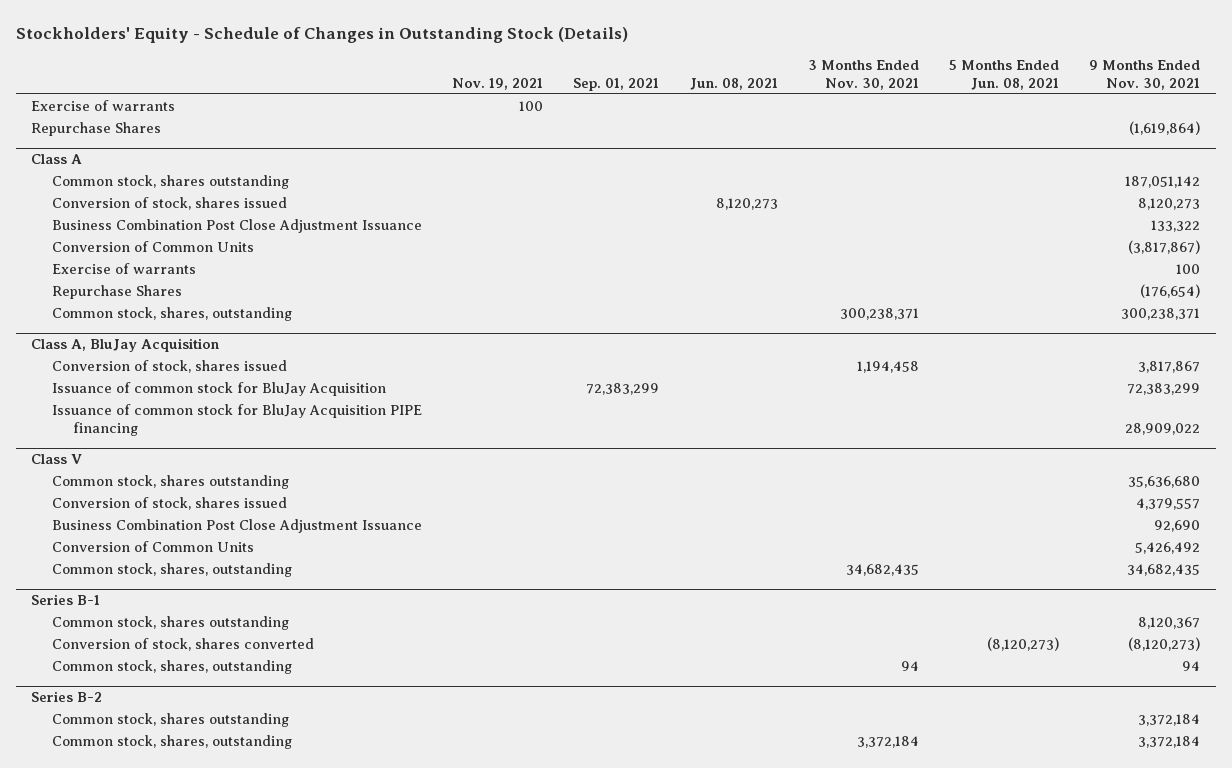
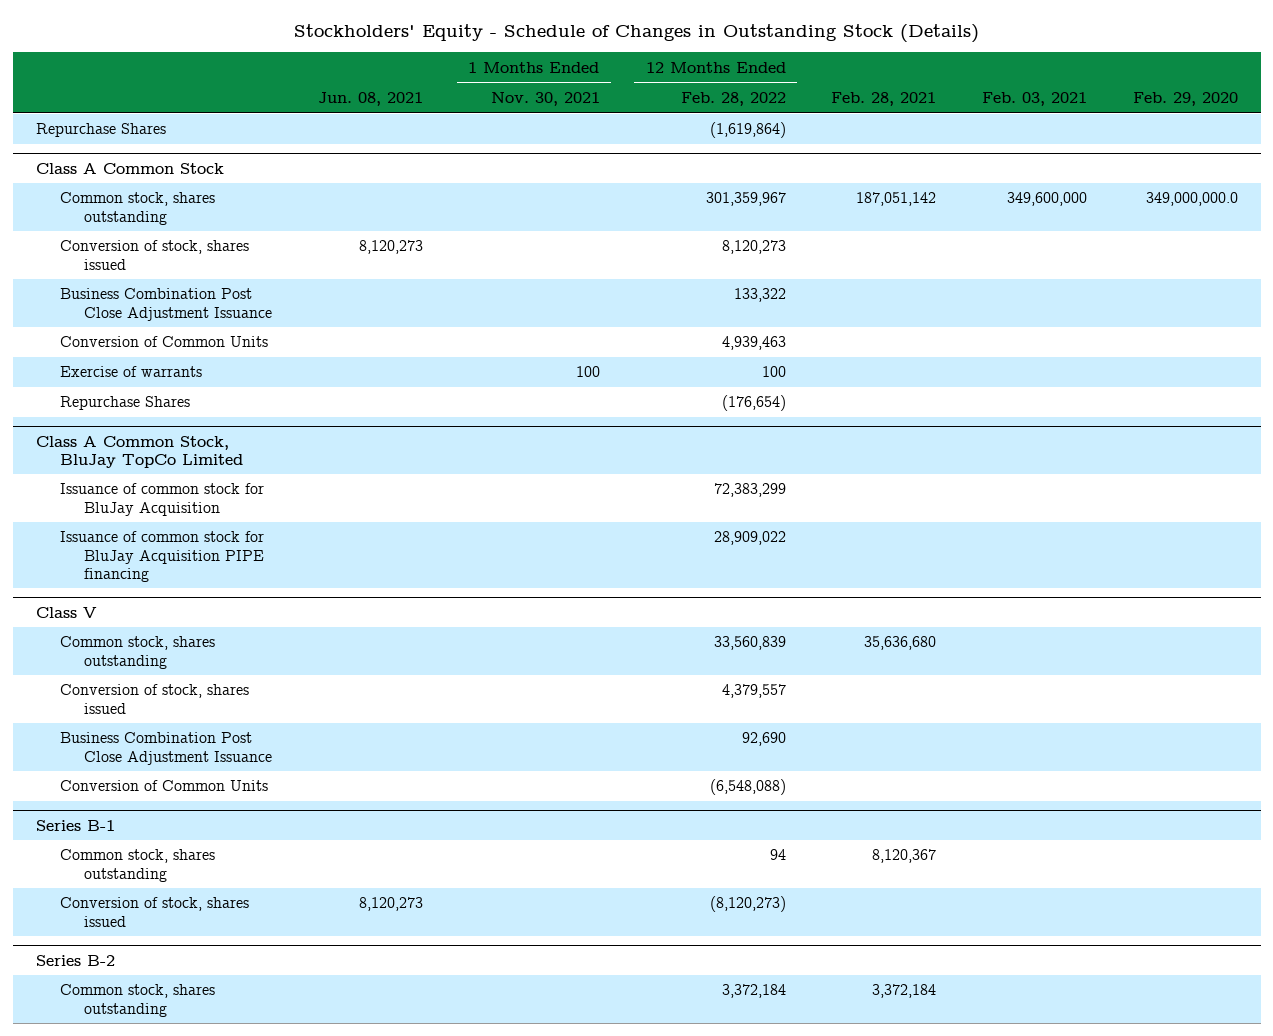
- | Nov. 19, 2021 | Sep. 01, 2021 | Jun. 08, 2021 | 3 Months Ended Nov. 30, 2021 | 5 Months Ended Jun. 08, 2021 | 9 Months Ended Nov. 30, 2021
+ | Jun. 08, 2021 | 1 Months Ended Nov. 30, 2021 | 12 Months Ended Feb. 28, 2022 | Feb. 28, 2021 | Feb. 03, 2021 | Feb. 29, 2020
- Exercise of warrants | 100 | | | | |
- Class A
+ Class A Common Stock
- Common stock, shares, outstanding | | | | 300,238,371 | | 300,238,371
- Class A, BluJay Acquisition
- Conversion of stock, shares issued | | | | 1,194,458 | | 3,817,867
- Issuance of common stock for BluJay Acquisition | | 72,383,299 | | | | 72,383,299
- Issuance of common stock for BluJay Acquisition PIPE financing | | | | | | 28,909,022
+ Class A Common Stock, BluJay TopCo Limited
+ Issuance of common stock for BluJay Acquisition | | | 72,383,299 | | |
+ Issuance of common stock for BluJay Acquisition PIPE financing | | | 28,909,022 | | |
@ Class V
- Common stock, shares, outstanding | | | | 34,682,435 | | 34,682,435
@ Series B-1
- Conversion of stock, shares converted | | | | | (8,120,273) | (8,120,273)
- Common stock, shares, outstanding | | | | 94 | | 94
+ Conversion of stock, shares issued | 8,120,273 | | (8,120,273) | | |
@ Series B-2
- Common stock, shares, outstanding | | | | 3,372,184 | | 3,372,184

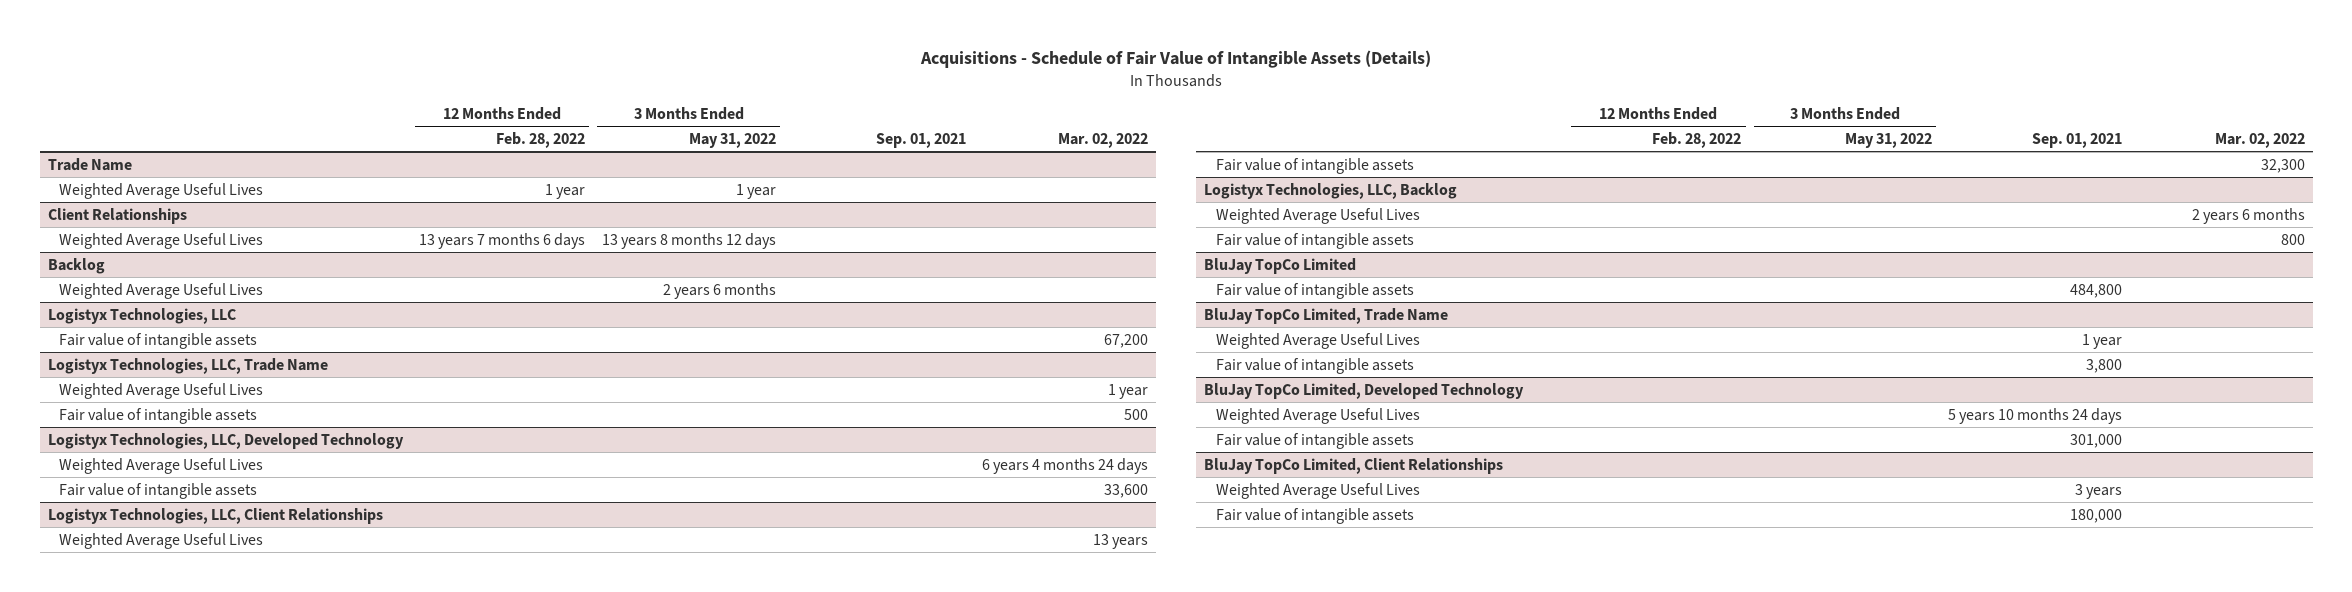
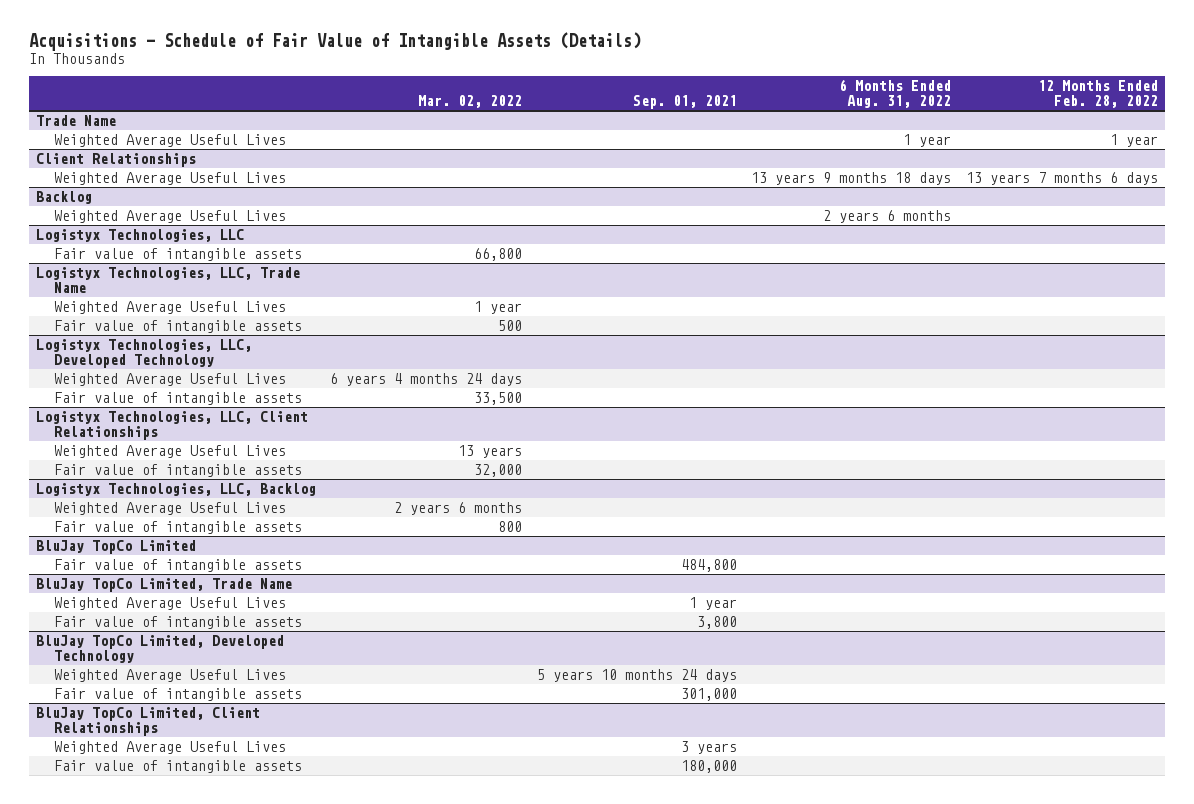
- | 12 Months Ended Feb. 28, 2022 | 3 Months Ended May 31, 2022 | Sep. 01, 2021 | Mar. 02, 2022
+ | Mar. 02, 2022 | Sep. 01, 2021 | 6 Months Ended Aug. 31, 2022 | 12 Months Ended Feb. 28, 2022
@ Logistyx Technologies, LLC
- Fair value of intangible assets | | | | 67,200
+ Fair value of intangible assets | 66,800 | | |
@ Logistyx Technologies, LLC, Developed Technology
- Fair value of intangible assets | | | | 33,600
+ Fair value of intangible assets | 33,500 | | |
@ Logistyx Technologies, LLC, Client Relationships
- Fair value of intangible assets | | | | 32,300
+ Fair value of intangible assets | 32,000 | | |

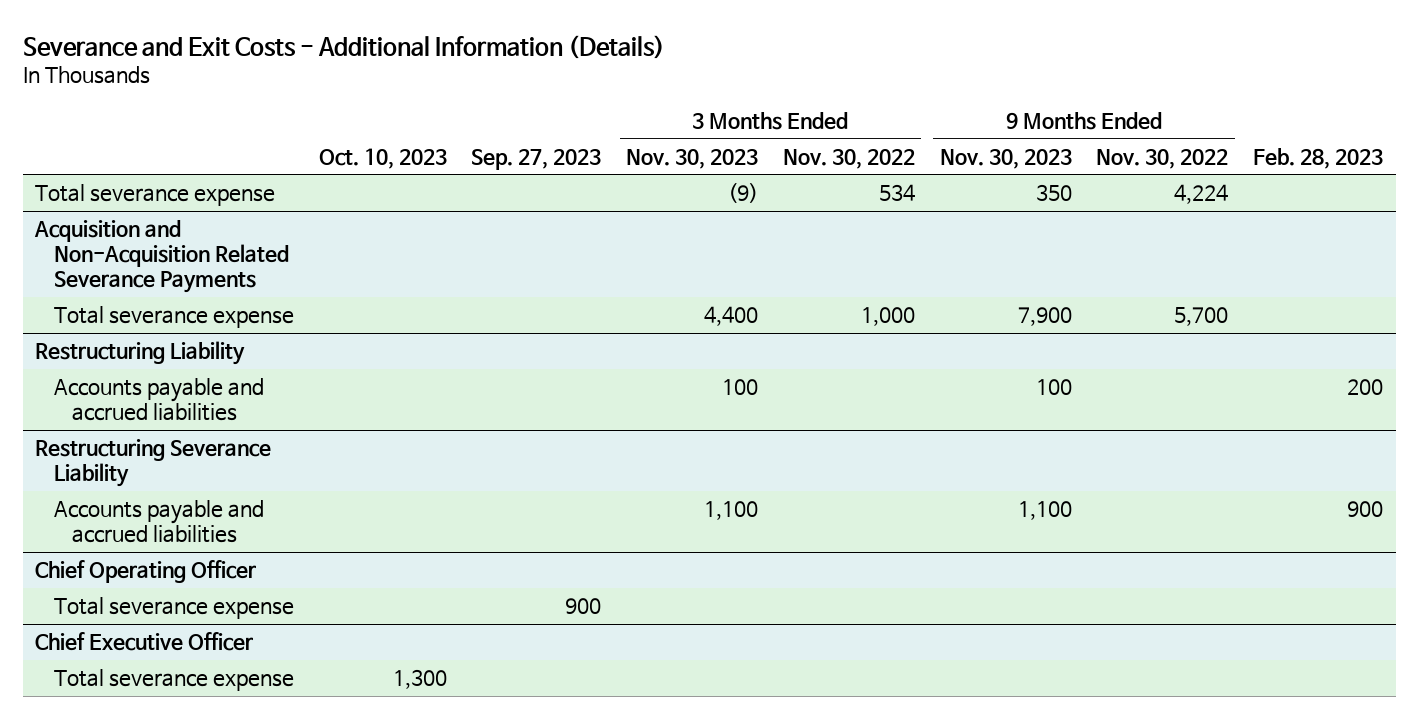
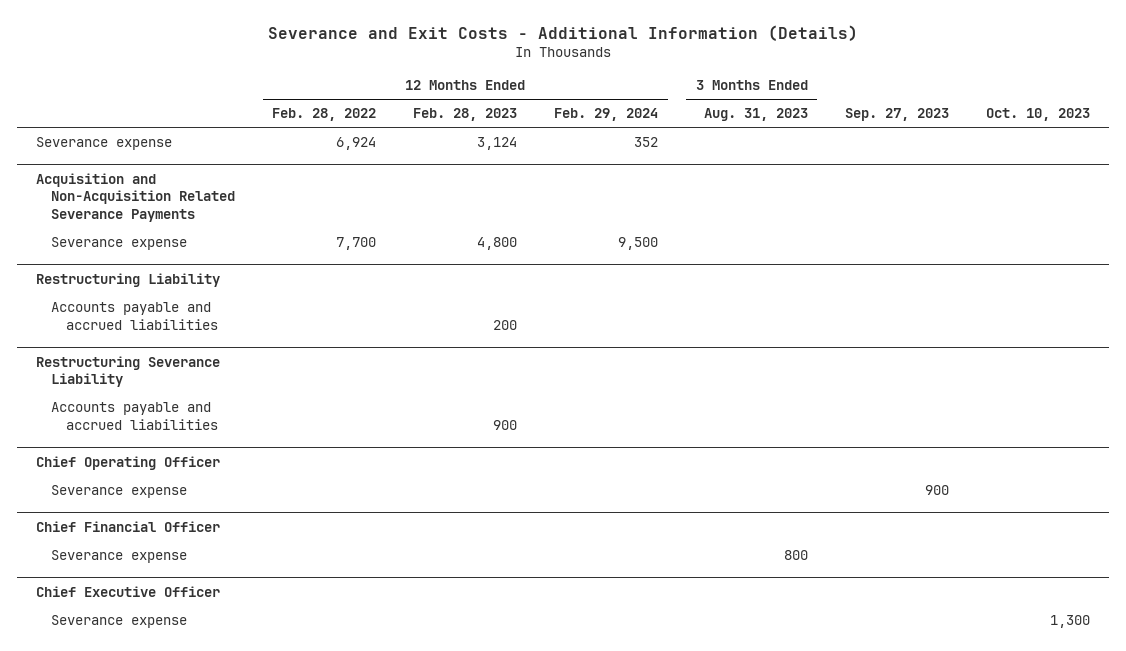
- | Oct. 10, 2023 | Sep. 27, 2023 | 3 Months Ended Nov. 30, 2023 | 3 Months Ended Nov. 30, 2022 | 9 Months Ended Nov. 30, 2023 | 9 Months Ended Nov. 30, 2022 | Feb. 28, 2023
+ | 12 Months Ended Feb. 28, 2022 | 12 Months Ended Feb. 28, 2023 | 12 Months Ended Feb. 29, 2024 | 3 Months Ended Aug. 31, 2023 | Sep. 27, 2023 | Oct. 10, 2023
- Total severance expense | | | (9) | 534 | 350 | 4,224 |
+ Severance expense | 6,924 | 3,124 | 352 | | |
@ Acquisition and Non-Acquisition Related Severance Payments
- Total severance expense | | | 4,400 | 1,000 | 7,900 | 5,700 |
+ Severance expense | 7,700 | 4,800 | 9,500 | | |
@ Chief Operating Officer
- Total severance expense | | 900 | | | | |
+ Severance expense | | | | | 900 |
+ Chief Financial Officer
+ Severance expense | | | | 800 | |
@ Chief Executive Officer
- Total severance expense | 1,300 | | | | | |
+ Severance expense | | | | | | 1,300

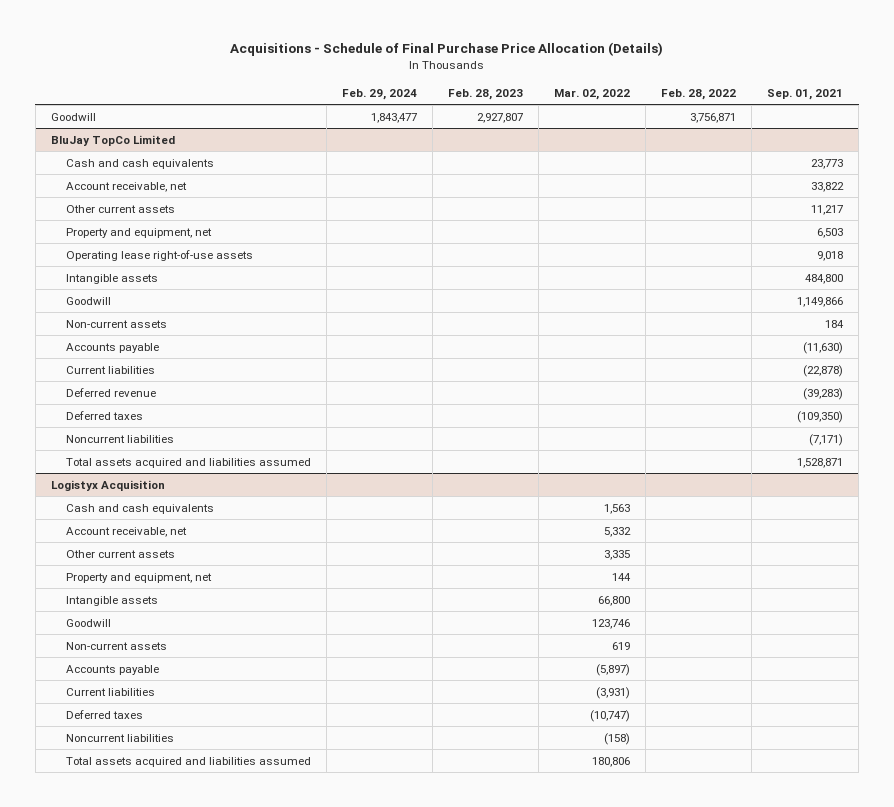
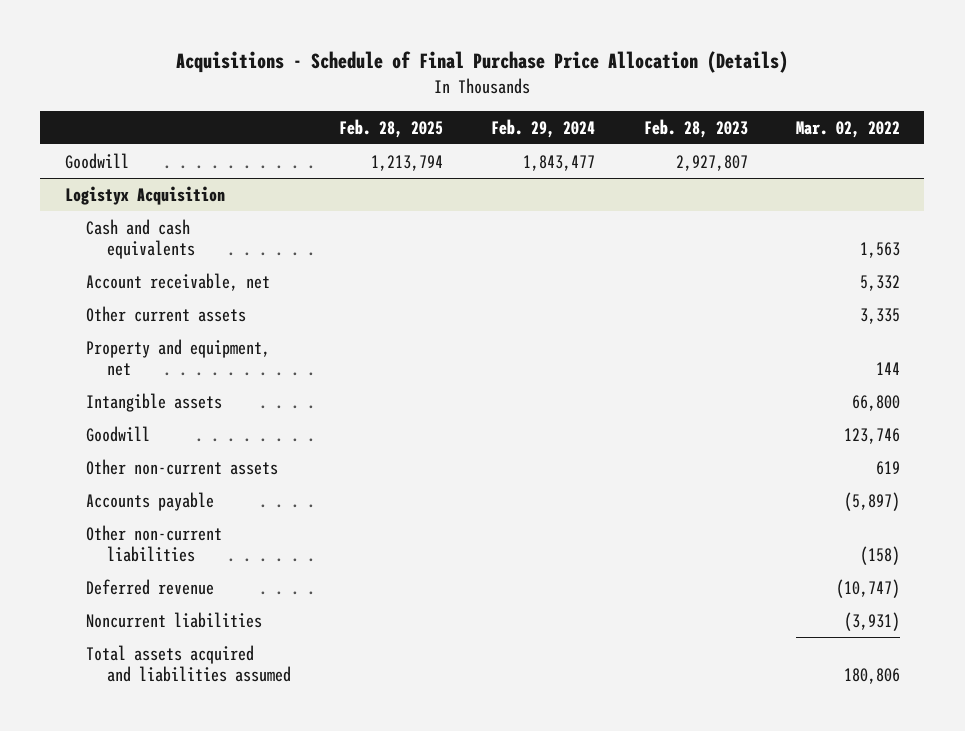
- | Feb. 29, 2024 | Feb. 28, 2023 | Mar. 02, 2022 | Feb. 28, 2022 | Sep. 01, 2021
+ | Feb. 28, 2025 | Feb. 29, 2024 | Feb. 28, 2023 | Mar. 02, 2022
- BluJay TopCo Limited
- Cash and cash equivalents | | | | | 23,773
- Account receivable, net | | | | | 33,822
- Other current assets | | | | | 11,217
- Property and equipment, net | | | | | 6,503
- Operating lease right-of-use assets | | | | | 9,018
- Intangible assets | | | | | 484,800
- Goodwill | | | | | 1,149,866
- Non-current assets | | | | | 184
- Accounts payable | | | | | (11,630)
- Current liabilities | | | | | (22,878)
- Deferred revenue | | | | | (39,283)
- Deferred taxes | | | | | (109,350)
- Noncurrent liabilities | | | | | (7,171)
- Total assets acquired and liabilities assumed | | | | | 1,528,871
@ Logistyx Acquisition
- Non-current assets | | | 619 | |
+ Other non-current assets | | | | 619
- Current liabilities | | | (3,931) | |
- Deferred taxes | | | (10,747) | |
- Noncurrent liabilities | | | (158) | |
+ Other non-current liabilities | | | | (158)
+ Deferred revenue | | | | (10,747)
+ Noncurrent liabilities | | | | (3,931)

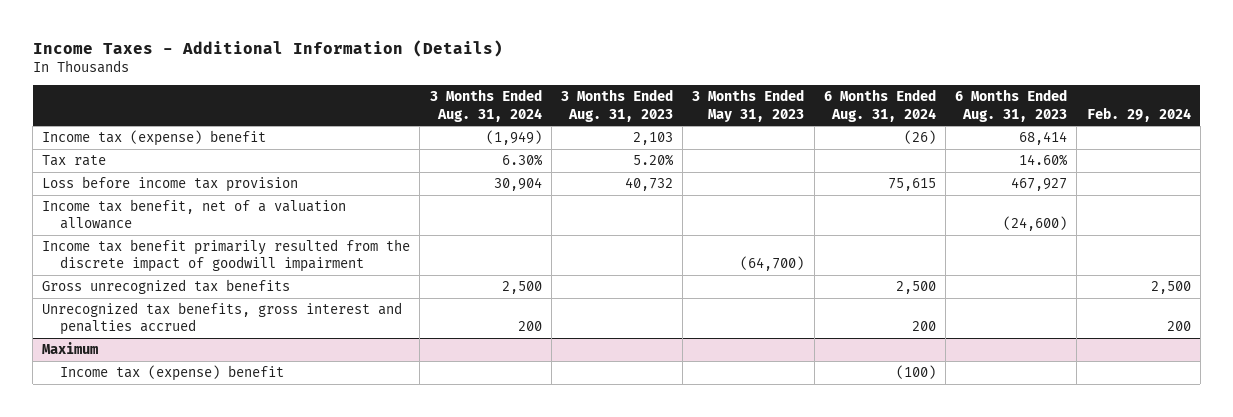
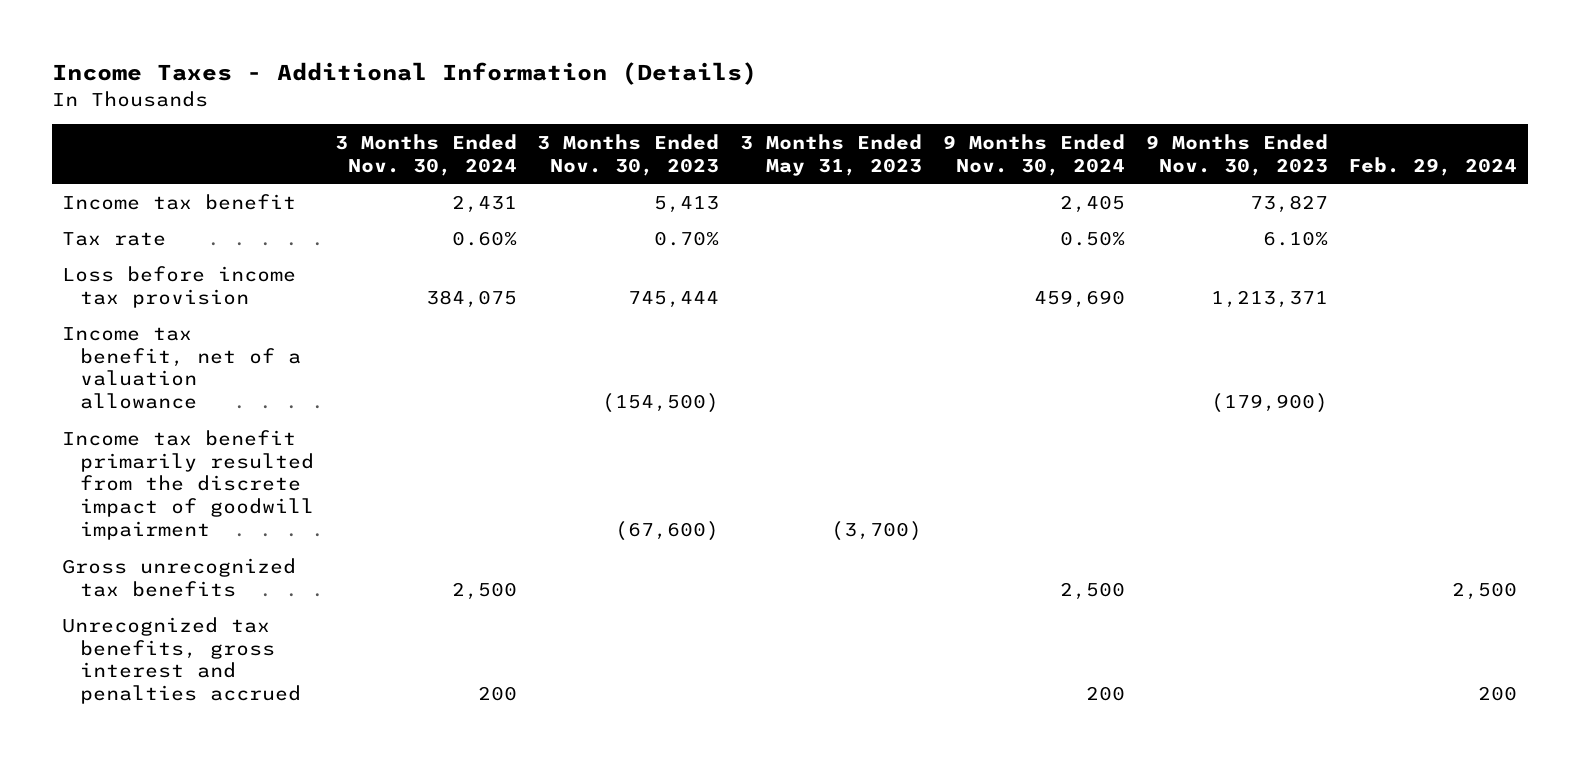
- | 3 Months Ended Aug. 31, 2024 | 3 Months Ended Aug. 31, 2023 | 3 Months Ended May 31, 2023 | 6 Months Ended Aug. 31, 2024 | 6 Months Ended Aug. 31, 2023 | Feb. 29, 2024
+ | 3 Months Ended Nov. 30, 2024 | 3 Months Ended Nov. 30, 2023 | 3 Months Ended May 31, 2023 | 9 Months Ended Nov. 30, 2024 | 9 Months Ended Nov. 30, 2023 | Feb. 29, 2024
- Income tax (expense) benefit | (1,949) | 2,103 | | (26) | 68,414 |
+ Income tax benefit | 2,431 | 5,413 | | 2,405 | 73,827 |
- Income tax benefit primarily resulted from the discrete impact of goodwill impairment | | | (64,700) | | |
+ Income tax benefit primarily resulted from the discrete impact of goodwill impairment | | (67,600) | (3,700) | | |
- Maximum
- Income tax (expense) benefit | | | | (100) | |

